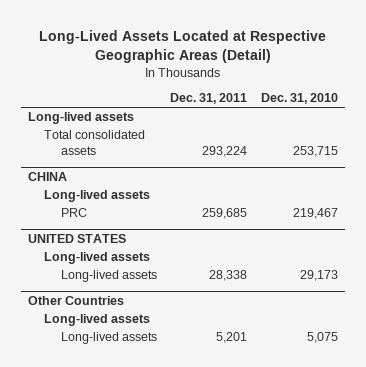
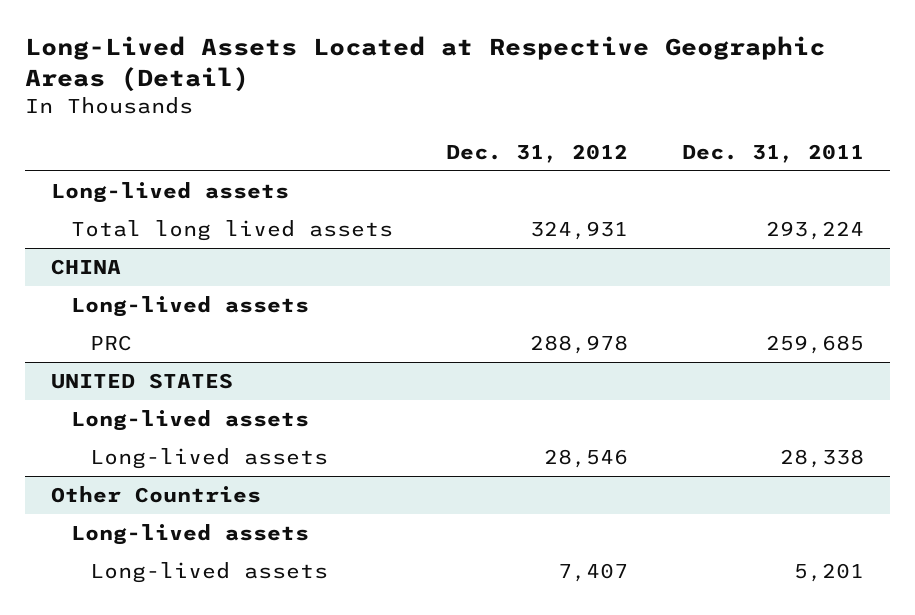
- | Dec. 31, 2011 | Dec. 31, 2010
+ | Dec. 31, 2012 | Dec. 31, 2011
- Total consolidated assets | 293,224 | 253,715
+ Total long lived assets | 324,931 | 293,224

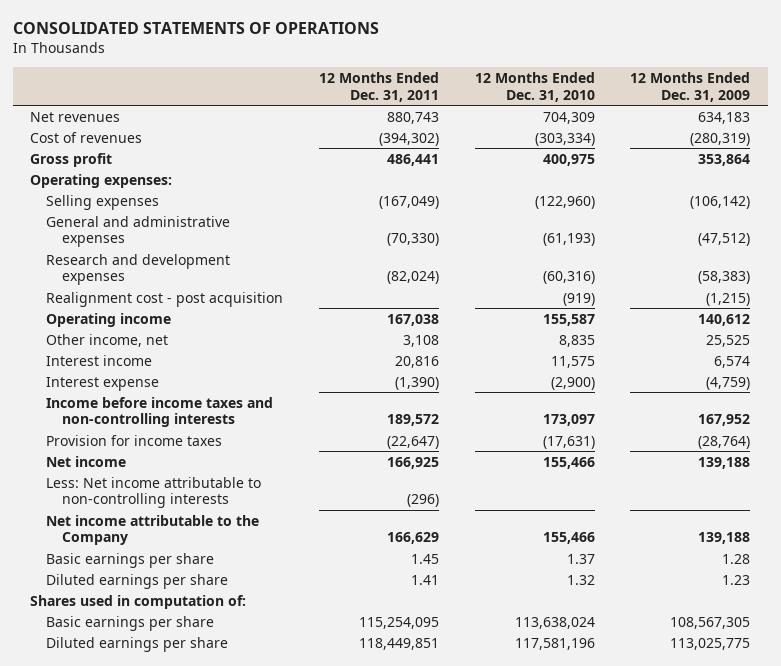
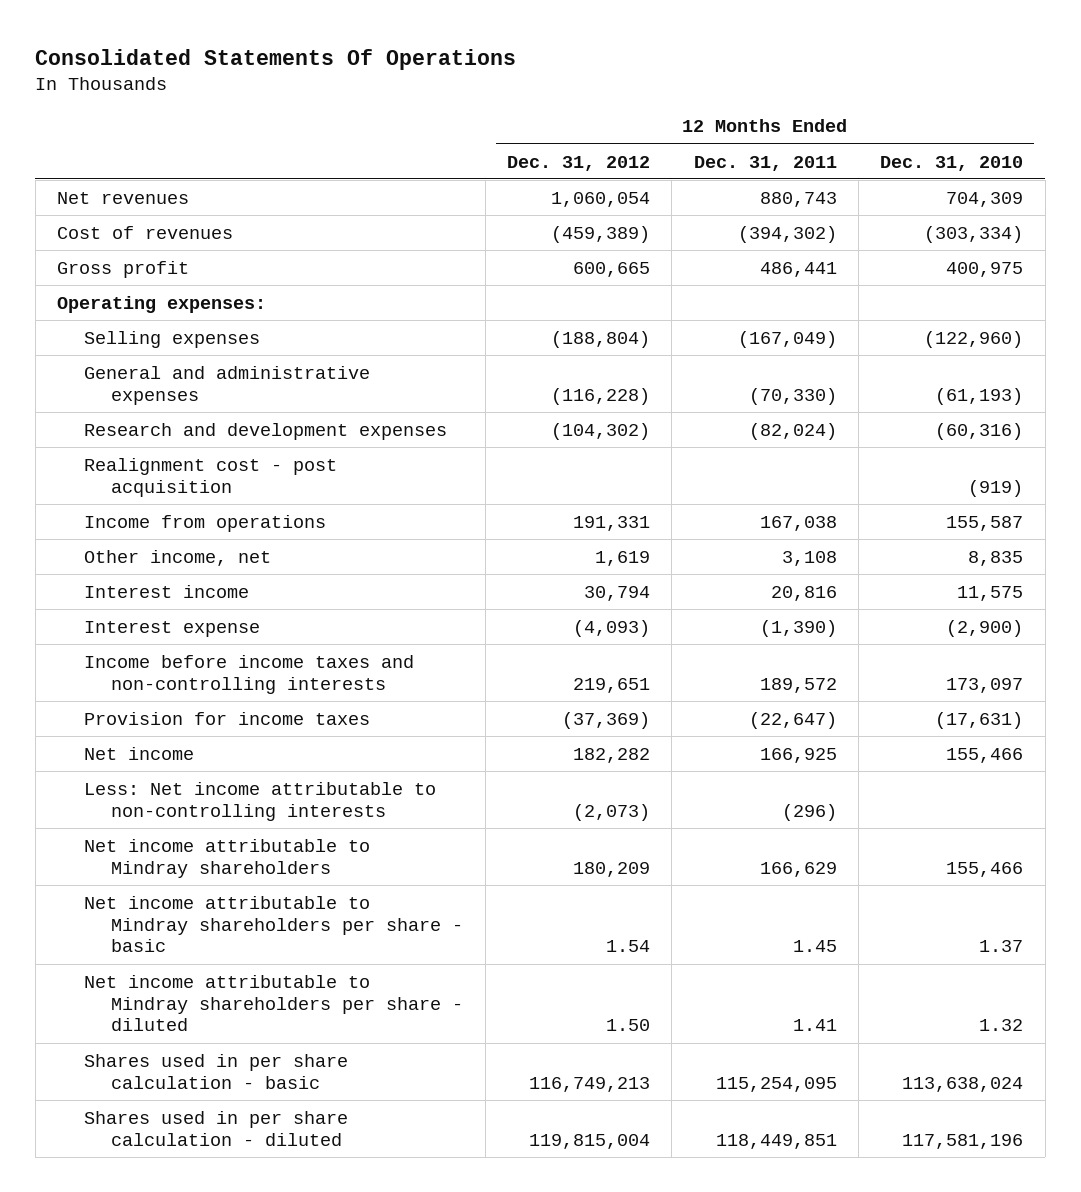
- CONSOLIDATED STATEMENTS OF OPERATIONS
+ Consolidated Statements Of Operations
- | 12 Months Ended Dec. 31, 2011 | 12 Months Ended Dec. 31, 2010 | 12 Months Ended Dec. 31, 2009
+ | 12 Months Ended Dec. 31, 2012 | 12 Months Ended Dec. 31, 2011 | 12 Months Ended Dec. 31, 2010
- Operating income | 167,038 | 155,587 | 140,612
+ Income from operations | 191,331 | 167,038 | 155,587
- Net income attributable to the Company | 166,629 | 155,466 | 139,188
- Basic earnings per share | 1.45 | 1.37 | 1.28
- Diluted earnings per share | 1.41 | 1.32 | 1.23
- Shares used in computation of:
- Basic earnings per share | 115,254,095 | 113,638,024 | 108,567,305
- Diluted earnings per share | 118,449,851 | 117,581,196 | 113,025,775
+ Net income attributable to Mindray shareholders | 180,209 | 166,629 | 155,466
+ Net income attributable to Mindray shareholders per share - basic | 1.54 | 1.45 | 1.37
+ Net income attributable to Mindray shareholders per share - diluted | 1.50 | 1.41 | 1.32
+ Shares used in per share calculation - basic | 116,749,213 | 115,254,095 | 113,638,024
+ Shares used in per share calculation - diluted | 119,815,004 | 118,449,851 | 117,581,196

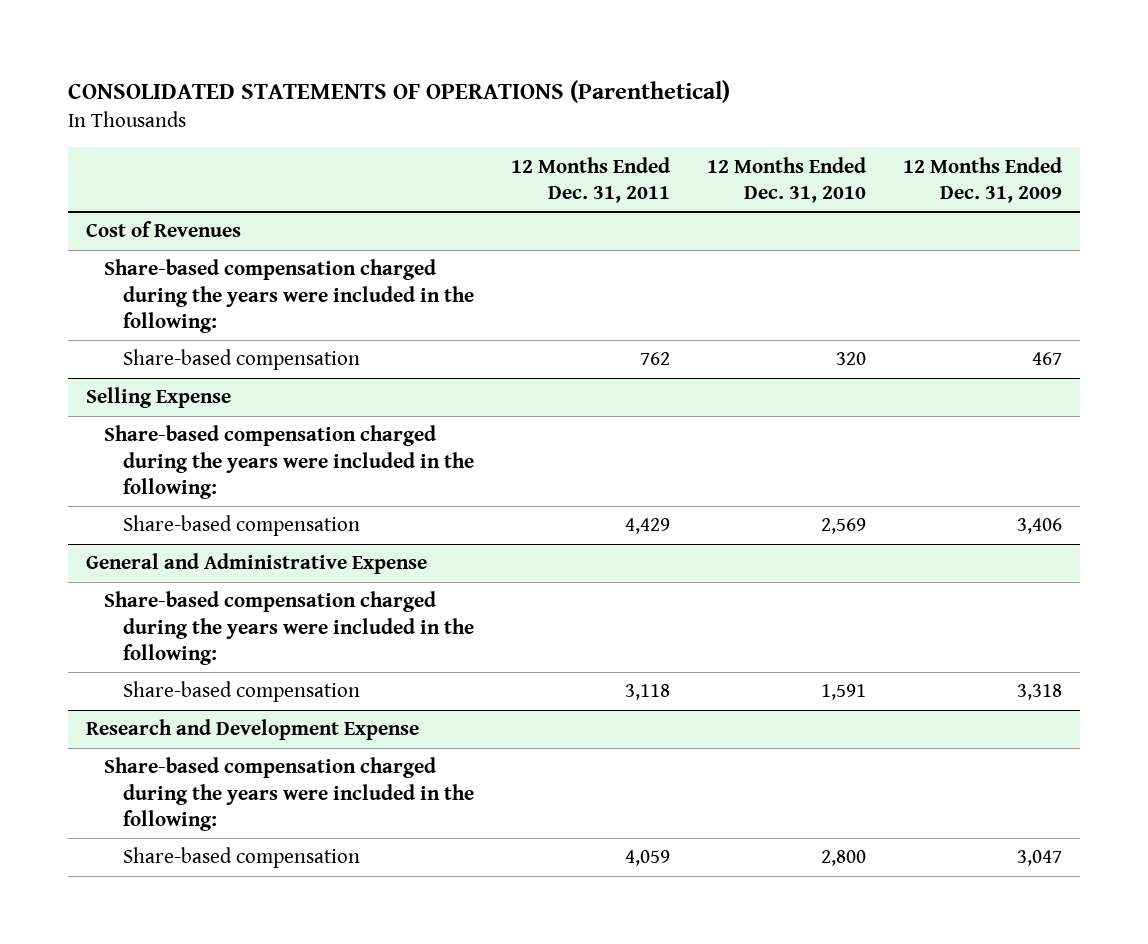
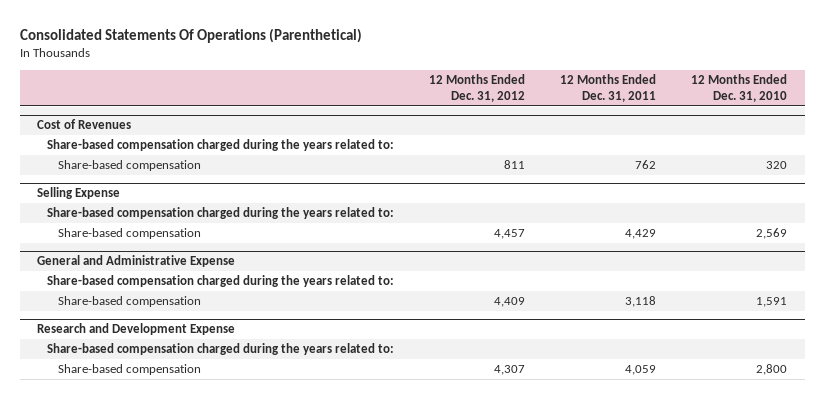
- CONSOLIDATED STATEMENTS OF OPERATIONS (Parenthetical)
+ Consolidated Statements Of Operations (Parenthetical)
- | 12 Months Ended Dec. 31, 2011 | 12 Months Ended Dec. 31, 2010 | 12 Months Ended Dec. 31, 2009
+ | 12 Months Ended Dec. 31, 2012 | 12 Months Ended Dec. 31, 2011 | 12 Months Ended Dec. 31, 2010
@ Cost of Revenues
- Share-based compensation charged during the years were included in the following:
+ Share-based compensation charged during the years related to:
@ Selling Expense
- Share-based compensation charged during the years were included in the following:
+ Share-based compensation charged during the years related to:
@ General and Administrative Expense
- Share-based compensation charged during the years were included in the following:
+ Share-based compensation charged during the years related to:
@ Research and Development Expense
- Share-based compensation charged during the years were included in the following:
+ Share-based compensation charged during the years related to:

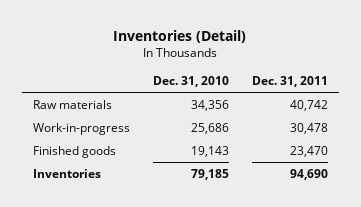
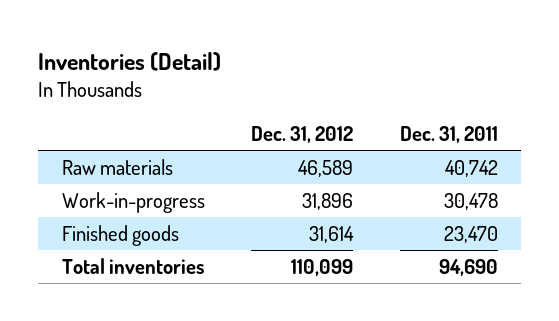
- | Dec. 31, 2010 | Dec. 31, 2011
+ | Dec. 31, 2012 | Dec. 31, 2011
- Inventories | 79,185 | 94,690
+ Total inventories | 110,099 | 94,690

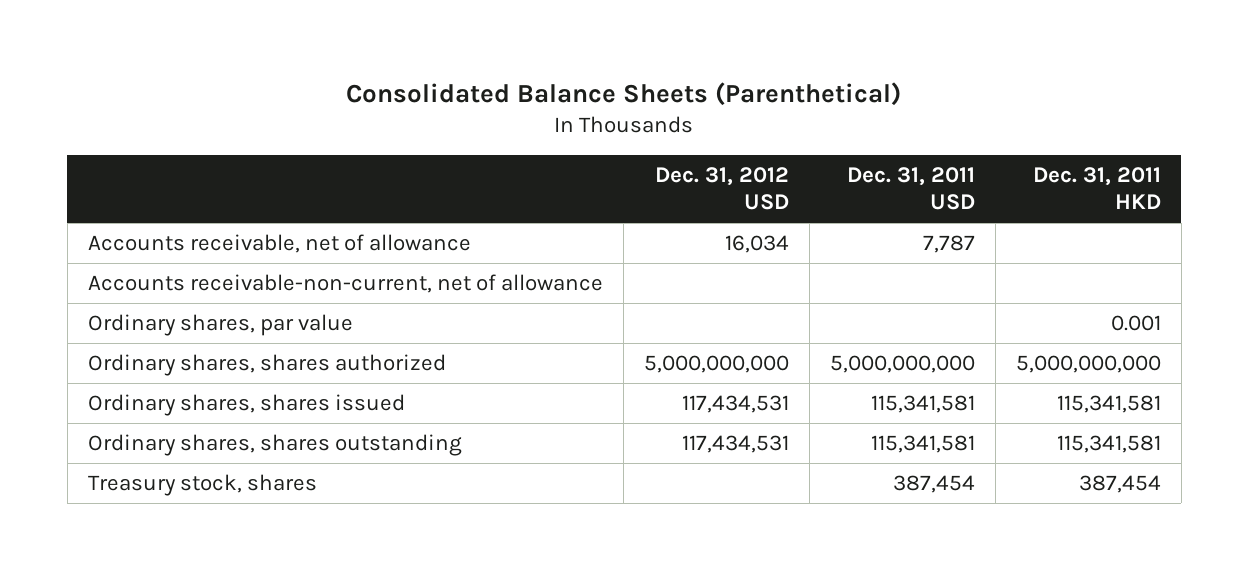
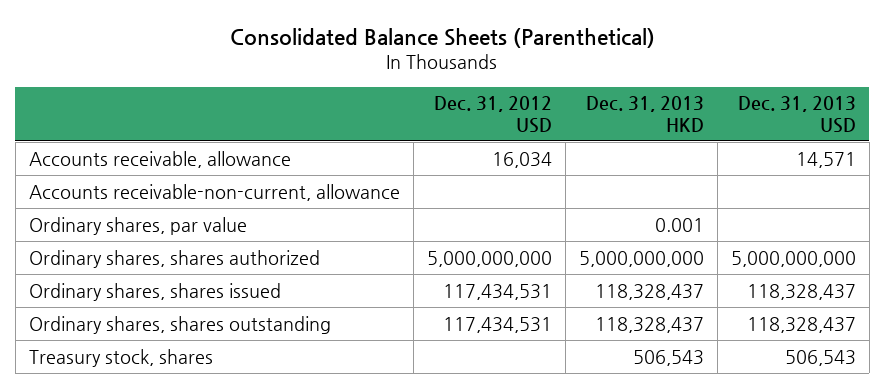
- | Dec. 31, 2012 USD | Dec. 31, 2011 USD | Dec. 31, 2011 HKD
+ | Dec. 31, 2012 USD | Dec. 31, 2013 HKD | Dec. 31, 2013 USD
- Accounts receivable, net of allowance | 16,034 | 7,787 |
- Accounts receivable-non-current, net of allowance
+ Accounts receivable, allowance | 16,034 | | 14,571
+ Accounts receivable-non-current, allowance

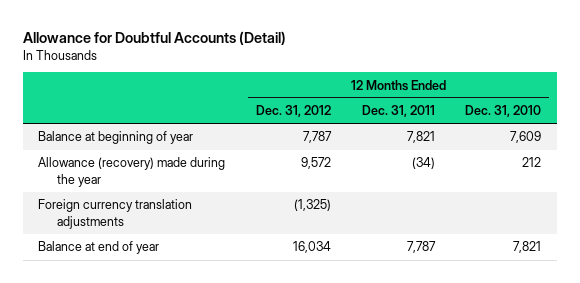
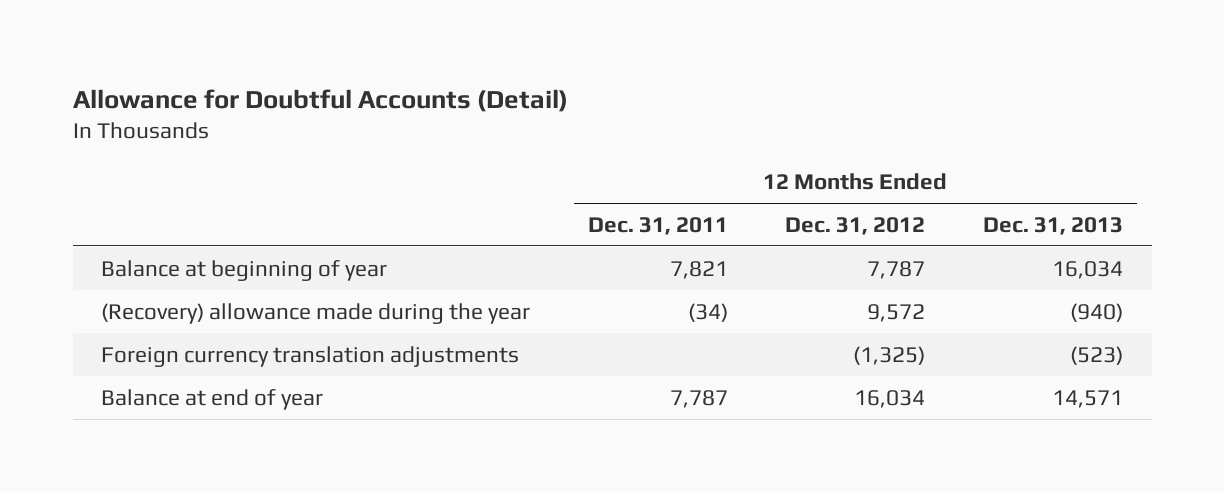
- | 12 Months Ended Dec. 31, 2012 | 12 Months Ended Dec. 31, 2011 | 12 Months Ended Dec. 31, 2010
+ | 12 Months Ended Dec. 31, 2011 | 12 Months Ended Dec. 31, 2012 | 12 Months Ended Dec. 31, 2013
- Allowance (recovery) made during the year | 9,572 | (34) | 212
+ (Recovery) allowance made during the year | (34) | 9,572 | (940)

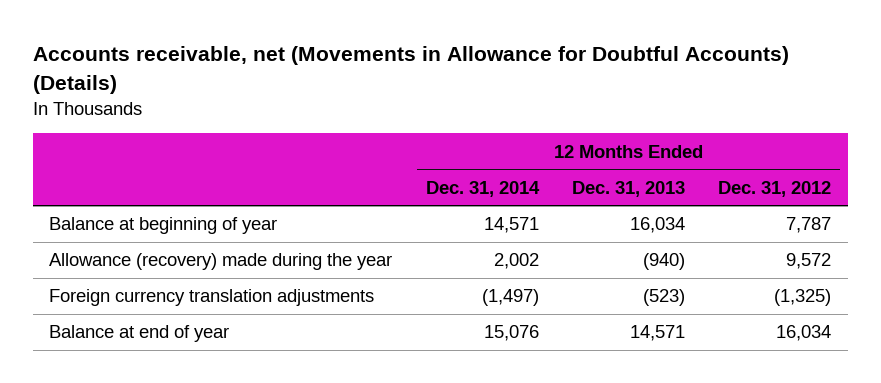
- Allowance for Doubtful Accounts (Detail)
+ Accounts receivable, net (Movements in Allowance for Doubtful Accounts) (Details)
- | 12 Months Ended Dec. 31, 2011 | 12 Months Ended Dec. 31, 2012 | 12 Months Ended Dec. 31, 2013
+ | 12 Months Ended Dec. 31, 2014 | 12 Months Ended Dec. 31, 2013 | 12 Months Ended Dec. 31, 2012
- (Recovery) allowance made during the year | (34) | 9,572 | (940)
+ Allowance (recovery) made during the year | 2,002 | (940) | 9,572

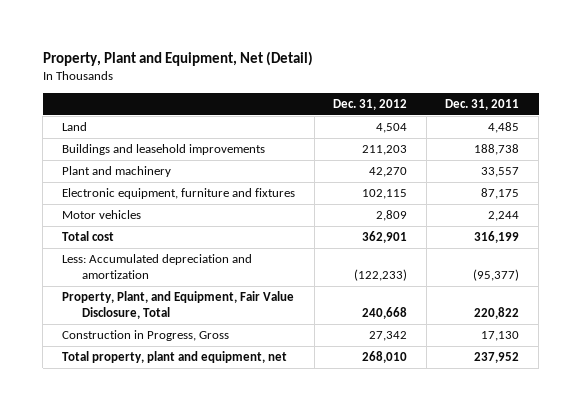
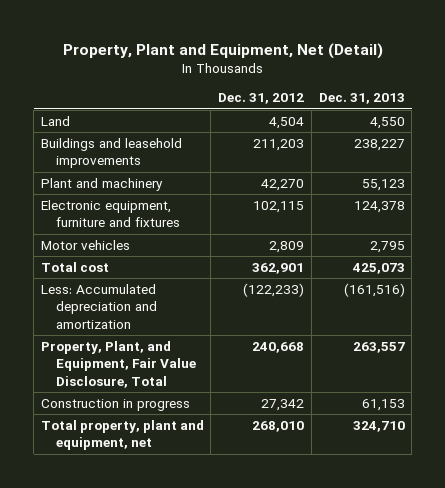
- | Dec. 31, 2012 | Dec. 31, 2011
+ | Dec. 31, 2012 | Dec. 31, 2013
- Construction in Progress, Gross | 27,342 | 17,130
+ Construction in progress | 27,342 | 61,153

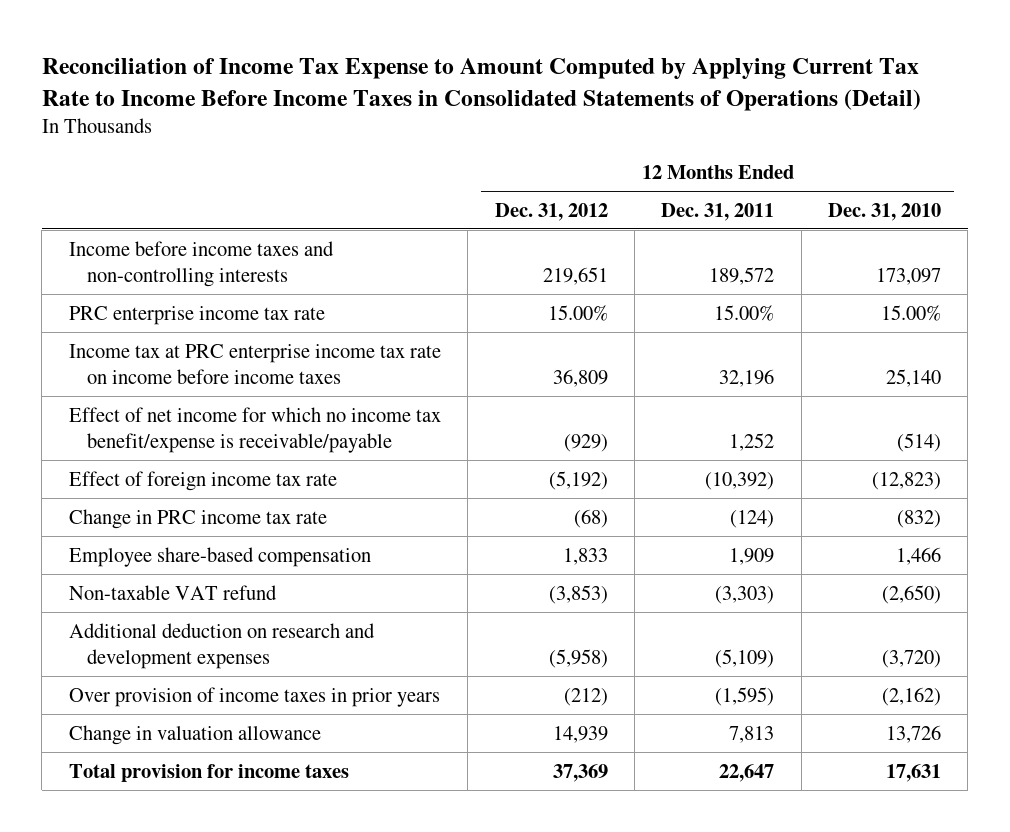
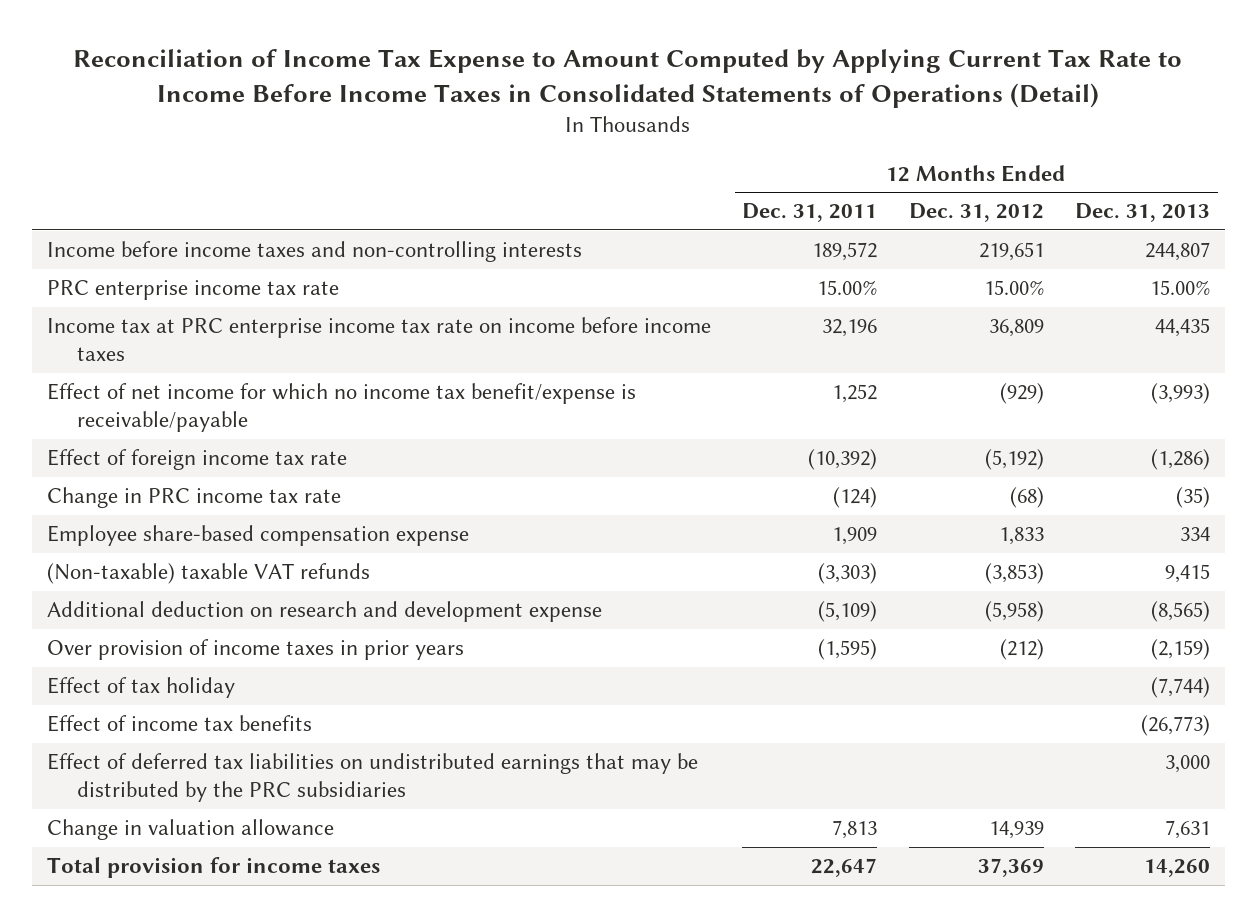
- | 12 Months Ended Dec. 31, 2012 | 12 Months Ended Dec. 31, 2011 | 12 Months Ended Dec. 31, 2010
+ | 12 Months Ended Dec. 31, 2011 | 12 Months Ended Dec. 31, 2012 | 12 Months Ended Dec. 31, 2013
- Employee share-based compensation | 1,833 | 1,909 | 1,466
- Non-taxable VAT refund | (3,853) | (3,303) | (2,650)
- Additional deduction on research and development expenses | (5,958) | (5,109) | (3,720)
+ Employee share-based compensation expense | 1,909 | 1,833 | 334
+ (Non-taxable) taxable VAT refunds | (3,303) | (3,853) | 9,415
+ Additional deduction on research and development expense | (5,109) | (5,958) | (8,565)
+ Effect of tax holiday | | | (7,744)
+ Effect of income tax benefits | | | (26,773)
+ Effect of deferred tax liabilities on undistributed earnings that may be distributed by the PRC subsidiaries | | | 3,000

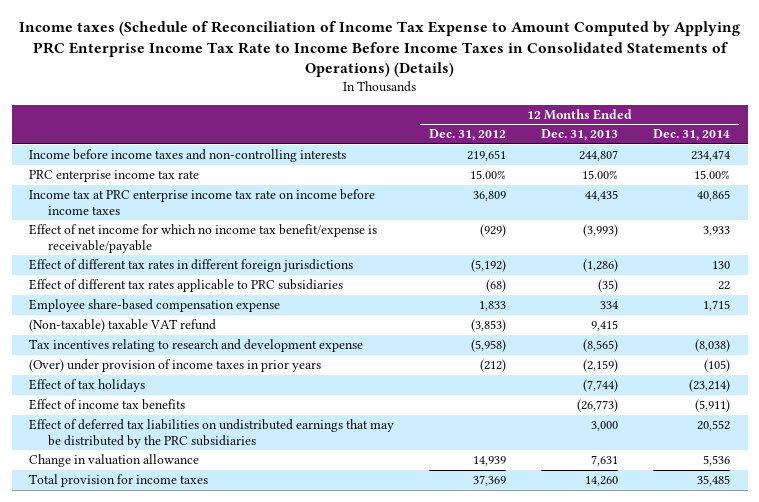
- Reconciliation of Income Tax Expense to Amount Computed by Applying Current Tax Rate to Income Before Income Taxes in Consolidated Statements of Operations (Detail)
+ Income taxes (Schedule of Reconciliation of Income Tax Expense to Amount Computed by Applying PRC Enterprise Income Tax Rate to Income Before Income Taxes in Consolidated Statements of Operations) (Details)
- | 12 Months Ended Dec. 31, 2011 | 12 Months Ended Dec. 31, 2012 | 12 Months Ended Dec. 31, 2013
+ | 12 Months Ended Dec. 31, 2012 | 12 Months Ended Dec. 31, 2013 | 12 Months Ended Dec. 31, 2014
- Effect of foreign income tax rate | (10,392) | (5,192) | (1,286)
- Change in PRC income tax rate | (124) | (68) | (35)
+ Effect of different tax rates in different foreign jurisdictions | (5,192) | (1,286) | 130
+ Effect of different tax rates applicable to PRC subsidiaries | (68) | (35) | 22
- (Non-taxable) taxable VAT refunds | (3,303) | (3,853) | 9,415
- Additional deduction on research and development expense | (5,109) | (5,958) | (8,565)
- Over provision of income taxes in prior years | (1,595) | (212) | (2,159)
- Effect of tax holiday | | | (7,744)
+ (Non-taxable) taxable VAT refund | (3,853) | 9,415 |
+ Tax incentives relating to research and development expense | (5,958) | (8,565) | (8,038)
+ (Over) under provision of income taxes in prior years | (212) | (2,159) | (105)
+ Effect of tax holidays | | (7,744) | (23,214)

